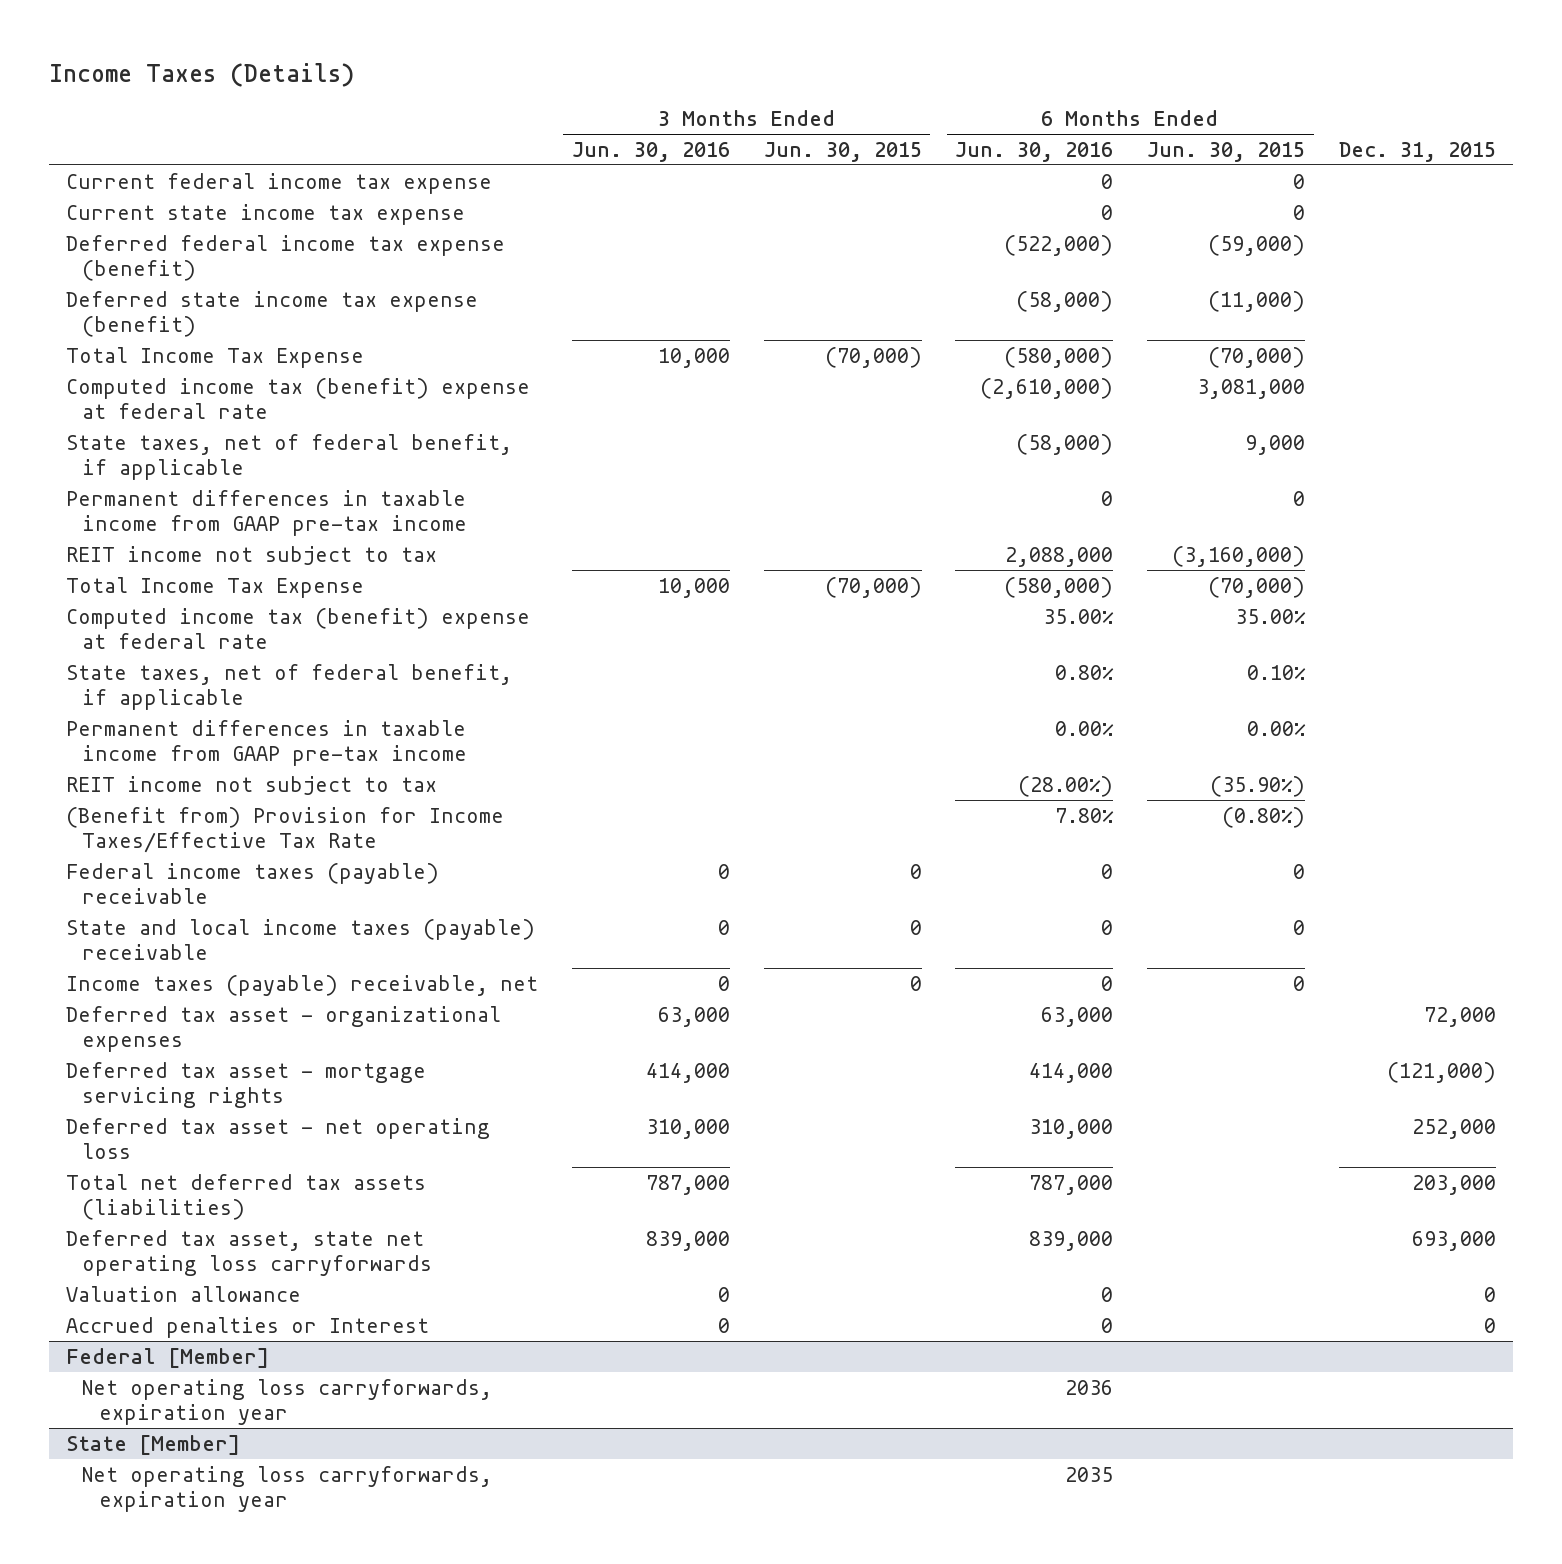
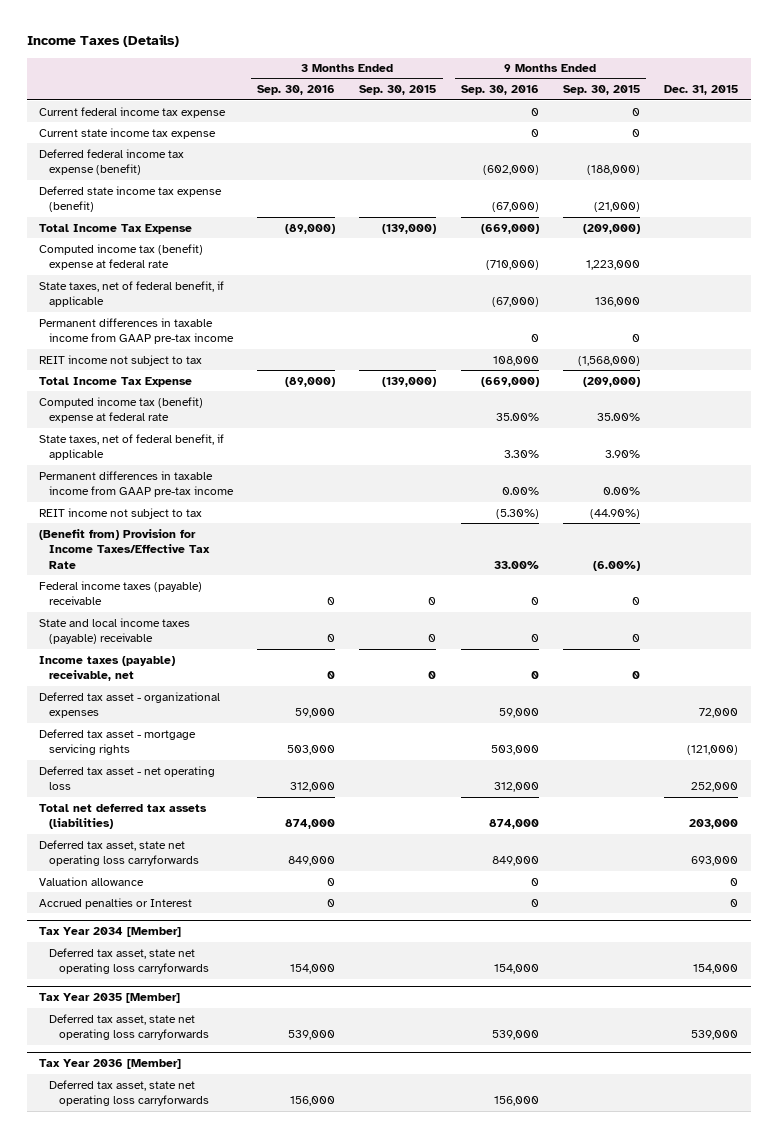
- | 3 Months Ended Jun. 30, 2016 | 3 Months Ended Jun. 30, 2015 | 6 Months Ended Jun. 30, 2016 | 6 Months Ended Jun. 30, 2015 | Dec. 31, 2015
+ | 3 Months Ended Sep. 30, 2016 | 3 Months Ended Sep. 30, 2015 | 9 Months Ended Sep. 30, 2016 | 9 Months Ended Sep. 30, 2015 | Dec. 31, 2015
- Federal [Member]
- Net operating loss carryforwards, expiration year | | | 2036 | |
- State [Member]
- Net operating loss carryforwards, expiration year | | | 2035 | |
+ Tax Year 2034 [Member]
+ Deferred tax asset, state net operating loss carryforwards | 154,000 | | 154,000 | | 154,000
+ Tax Year 2035 [Member]
+ Deferred tax asset, state net operating loss carryforwards | 539,000 | | 539,000 | | 539,000
+ Tax Year 2036 [Member]
+ Deferred tax asset, state net operating loss carryforwards | 156,000 | | 156,000 | |

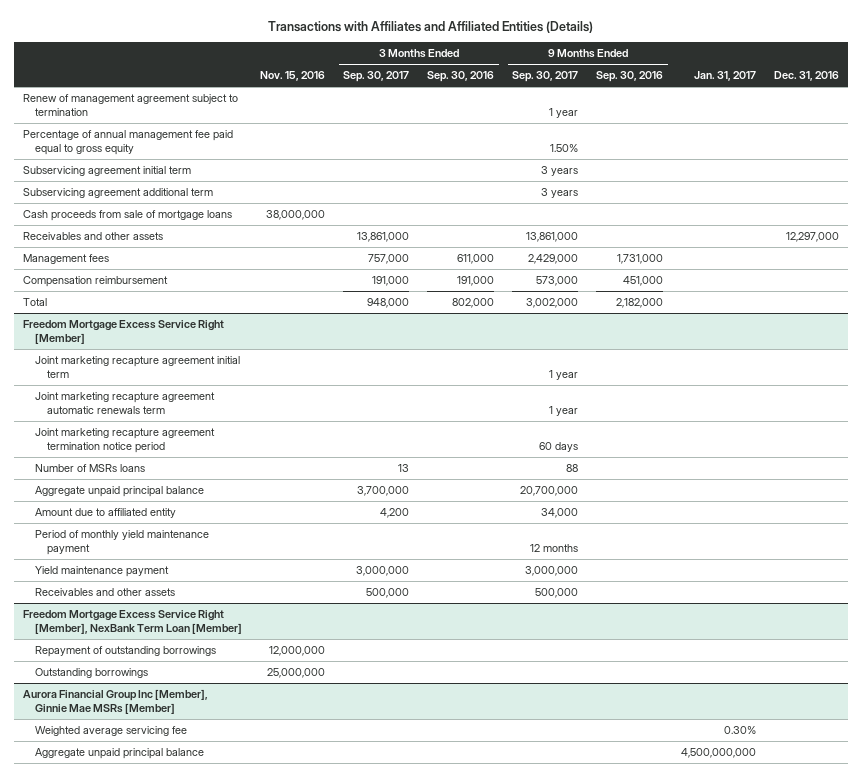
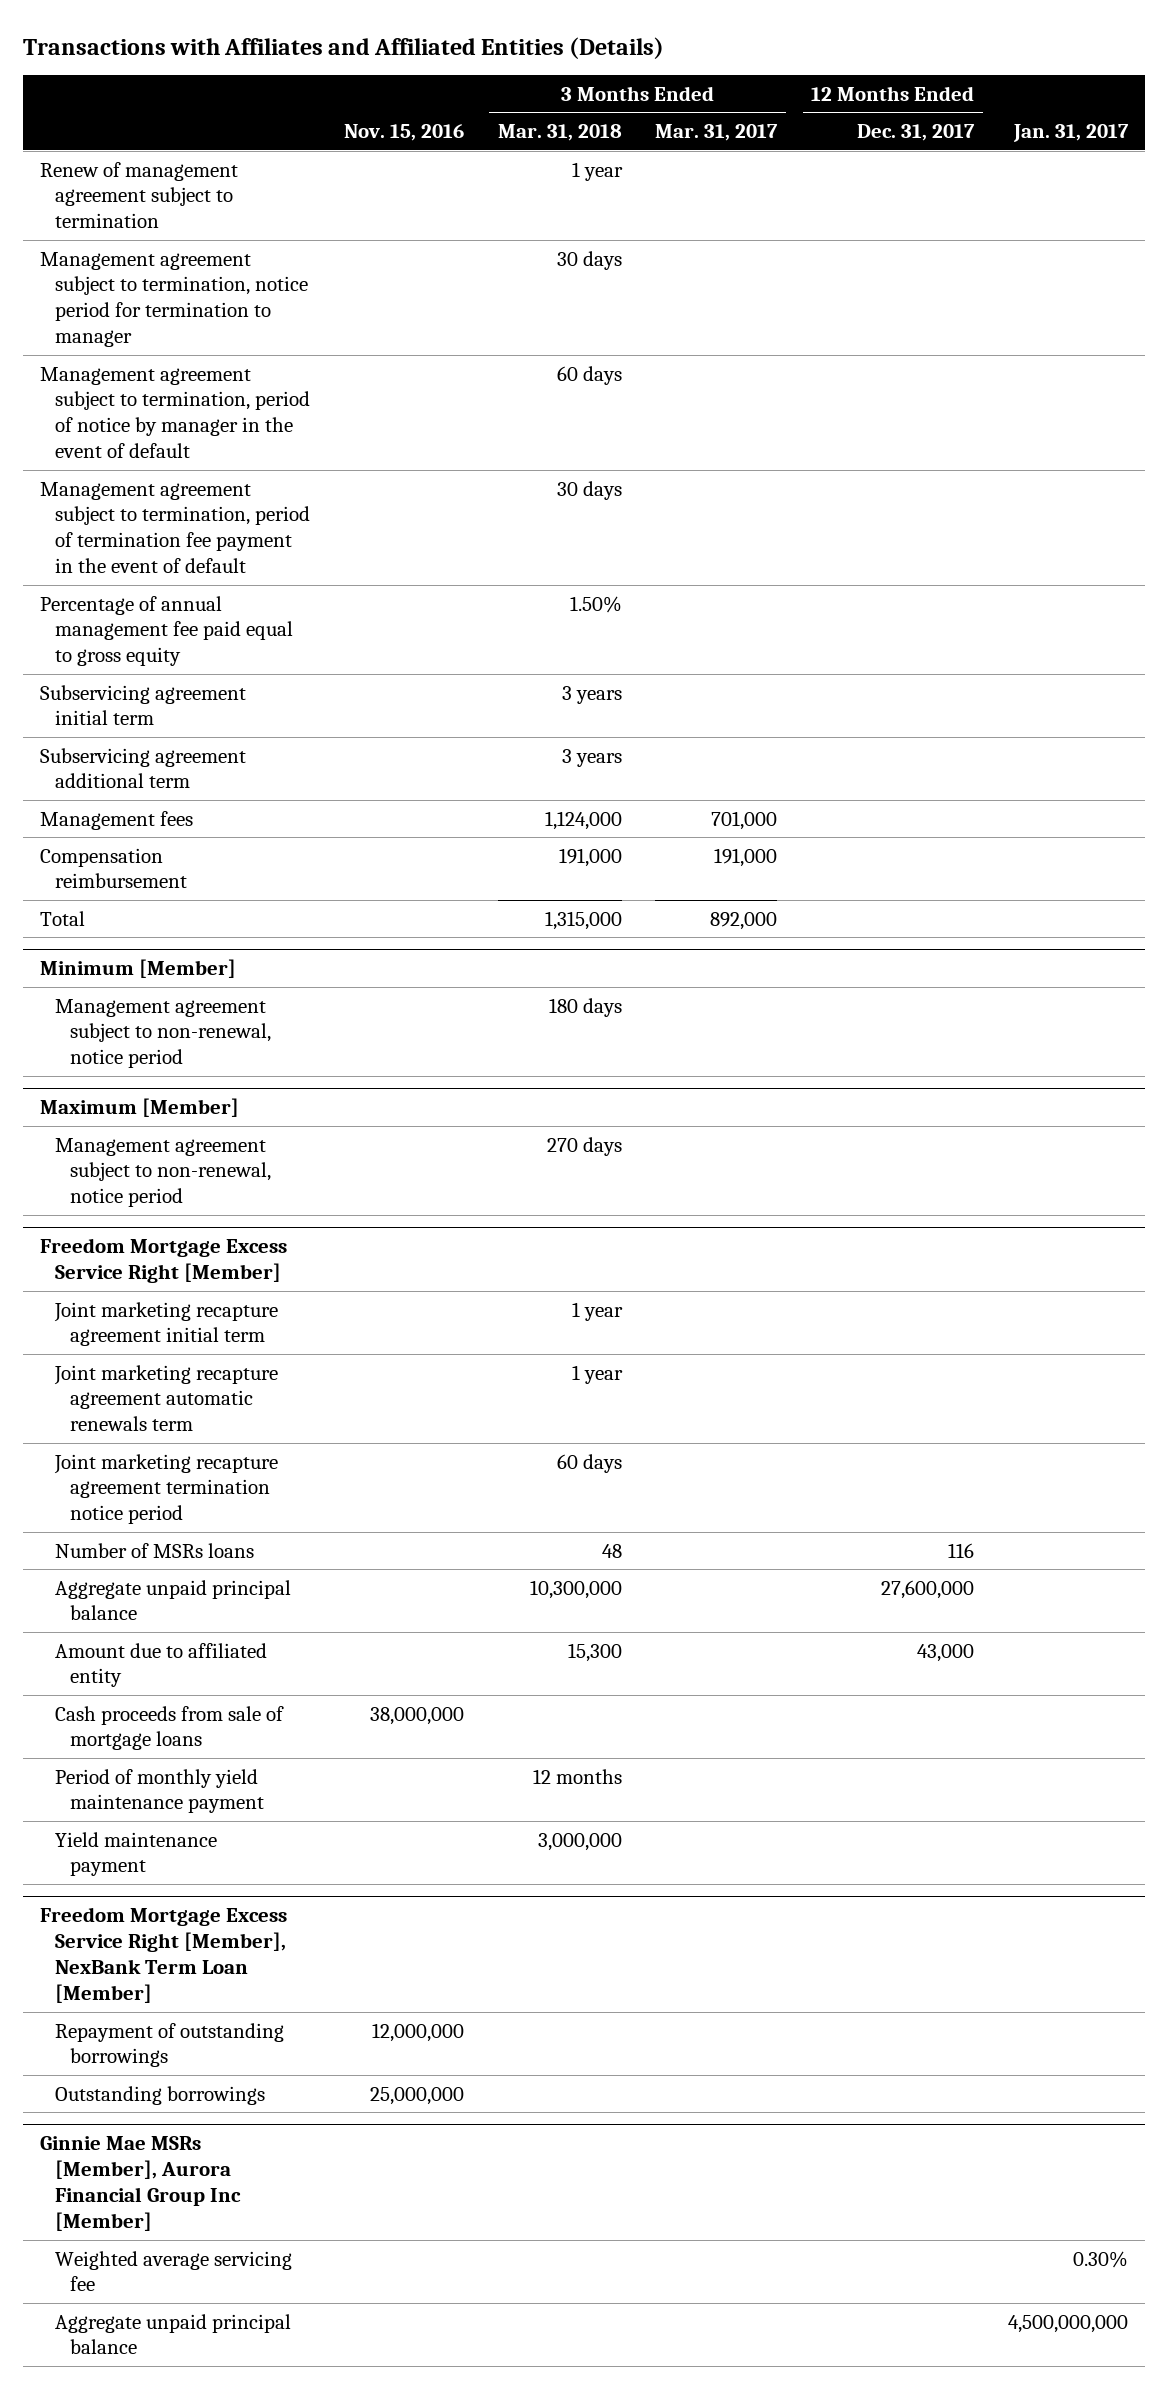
- | Nov. 15, 2016 | 3 Months Ended Sep. 30, 2017 | 3 Months Ended Sep. 30, 2016 | 9 Months Ended Sep. 30, 2017 | 9 Months Ended Sep. 30, 2016 | Jan. 31, 2017 | Dec. 31, 2016
+ | Nov. 15, 2016 | 3 Months Ended Mar. 31, 2018 | 3 Months Ended Mar. 31, 2017 | 12 Months Ended Dec. 31, 2017 | Jan. 31, 2017
+ Management agreement subject to termination, notice period for termination to manager | | 30 days | | |
+ Management agreement subject to termination, period of notice by manager in the event of default | | 60 days | | |
+ Management agreement subject to termination, period of termination fee payment in the event of default | | 30 days | | |
- Cash proceeds from sale of mortgage loans | 38,000,000 | | | | | |
- Receivables and other assets | | 13,861,000 | | 13,861,000 | | | 12,297,000
+ Minimum [Member]
+ Management agreement subject to non-renewal, notice period | | 180 days | | |
+ Maximum [Member]
+ Management agreement subject to non-renewal, notice period | | 270 days | | |
@ Freedom Mortgage Excess Service Right [Member]
+ Cash proceeds from sale of mortgage loans | 38,000,000 | | | |
- Receivables and other assets | | 500,000 | | 500,000 | | |
- Aurora Financial Group Inc [Member], Ginnie Mae MSRs [Member]
+ Ginnie Mae MSRs [Member], Aurora Financial Group Inc [Member]

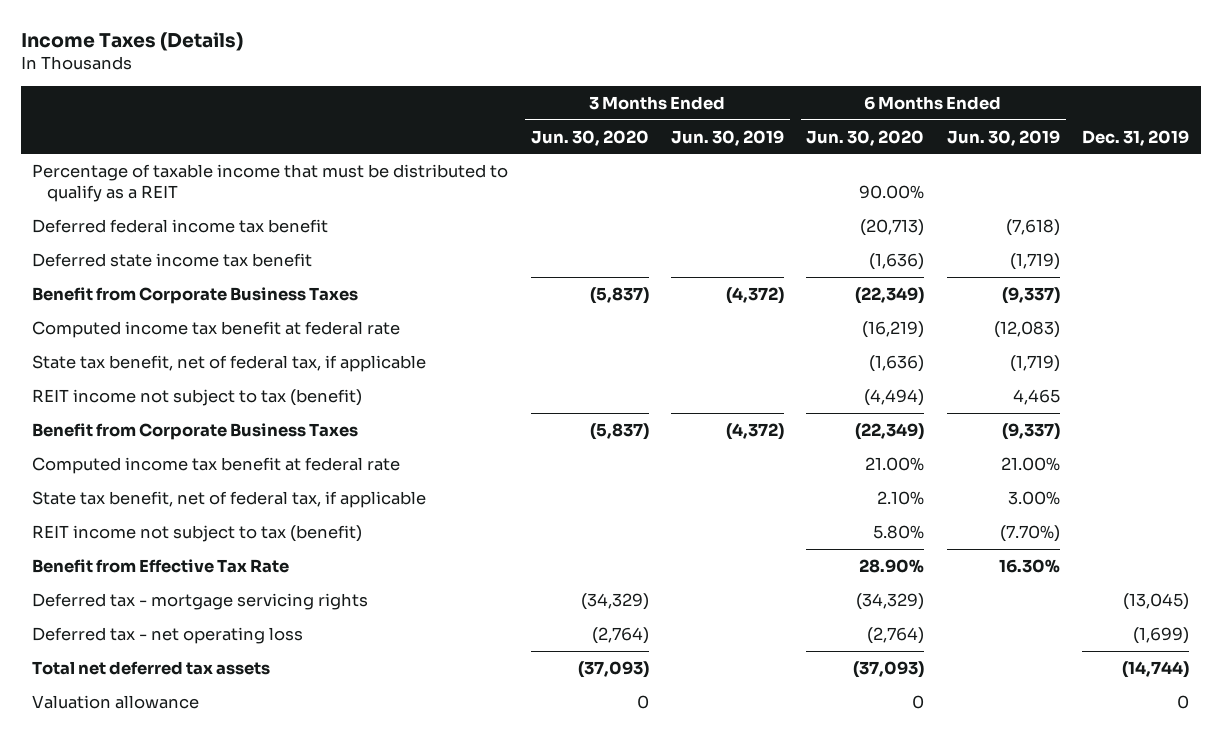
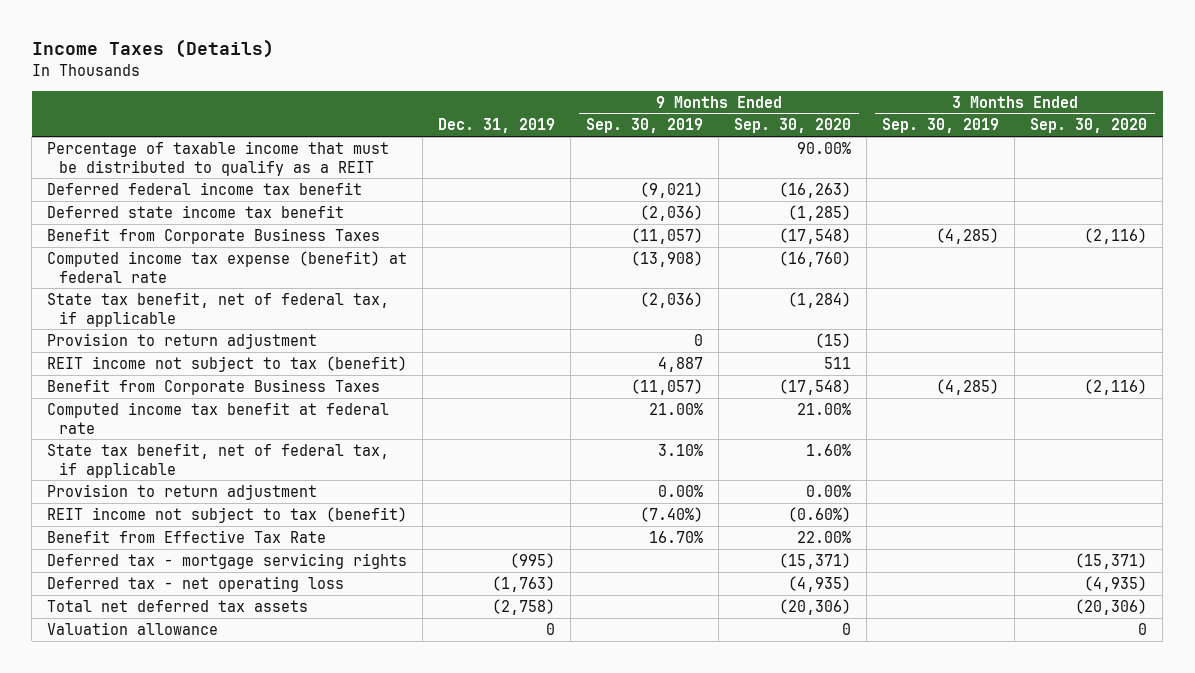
- | 3 Months Ended Jun. 30, 2020 | 3 Months Ended Jun. 30, 2019 | 6 Months Ended Jun. 30, 2020 | 6 Months Ended Jun. 30, 2019 | Dec. 31, 2019
+ | Dec. 31, 2019 | 9 Months Ended Sep. 30, 2019 | 9 Months Ended Sep. 30, 2020 | 3 Months Ended Sep. 30, 2019 | 3 Months Ended Sep. 30, 2020
- Computed income tax benefit at federal rate | | | (16,219) | (12,083) |
+ Computed income tax expense (benefit) at federal rate | | (13,908) | (16,760) | |
+ Provision to return adjustment | | 0 | (15) | |
+ Provision to return adjustment | | 0.00% | 0.00% | |
- Deferred tax - mortgage servicing rights | (34,329) | | (34,329) | | (13,045)
- Deferred tax - net operating loss | (2,764) | | (2,764) | | (1,699)
- Total net deferred tax assets | (37,093) | | (37,093) | | (14,744)
+ Deferred tax - mortgage servicing rights | (995) | | (15,371) | | (15,371)
+ Deferred tax - net operating loss | (1,763) | | (4,935) | | (4,935)
+ Total net deferred tax assets | (2,758) | | (20,306) | | (20,306)

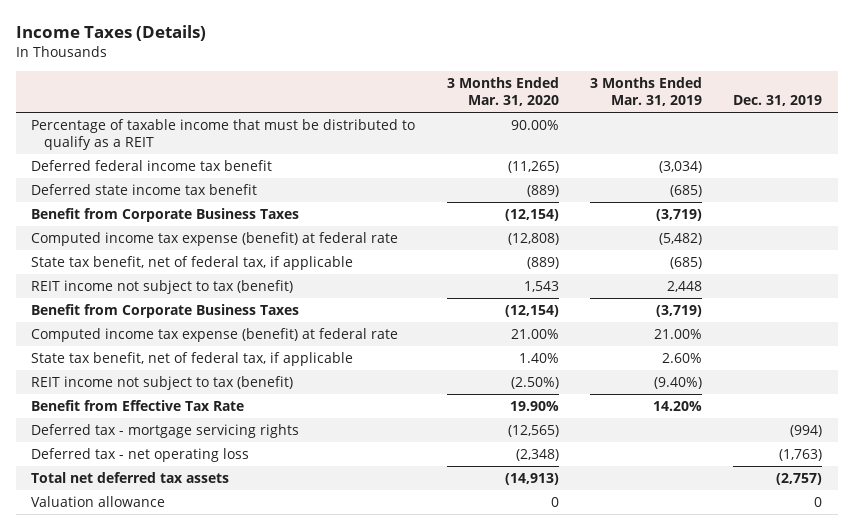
- | Dec. 31, 2019 | 9 Months Ended Sep. 30, 2019 | 9 Months Ended Sep. 30, 2020 | 3 Months Ended Sep. 30, 2019 | 3 Months Ended Sep. 30, 2020
+ | 3 Months Ended Mar. 31, 2020 | 3 Months Ended Mar. 31, 2019 | Dec. 31, 2019
- Provision to return adjustment | | 0 | (15) | |
- Computed income tax benefit at federal rate | | 21.00% | 21.00% | |
+ Computed income tax expense (benefit) at federal rate | 21.00% | 21.00% |
- Provision to return adjustment | | 0.00% | 0.00% | |
- Deferred tax - mortgage servicing rights | (995) | | (15,371) | | (15,371)
+ Deferred tax - mortgage servicing rights | (12,565) | | (994)
- Total net deferred tax assets | (2,758) | | (20,306) | | (20,306)
+ Total net deferred tax assets | (14,913) | | (2,757)

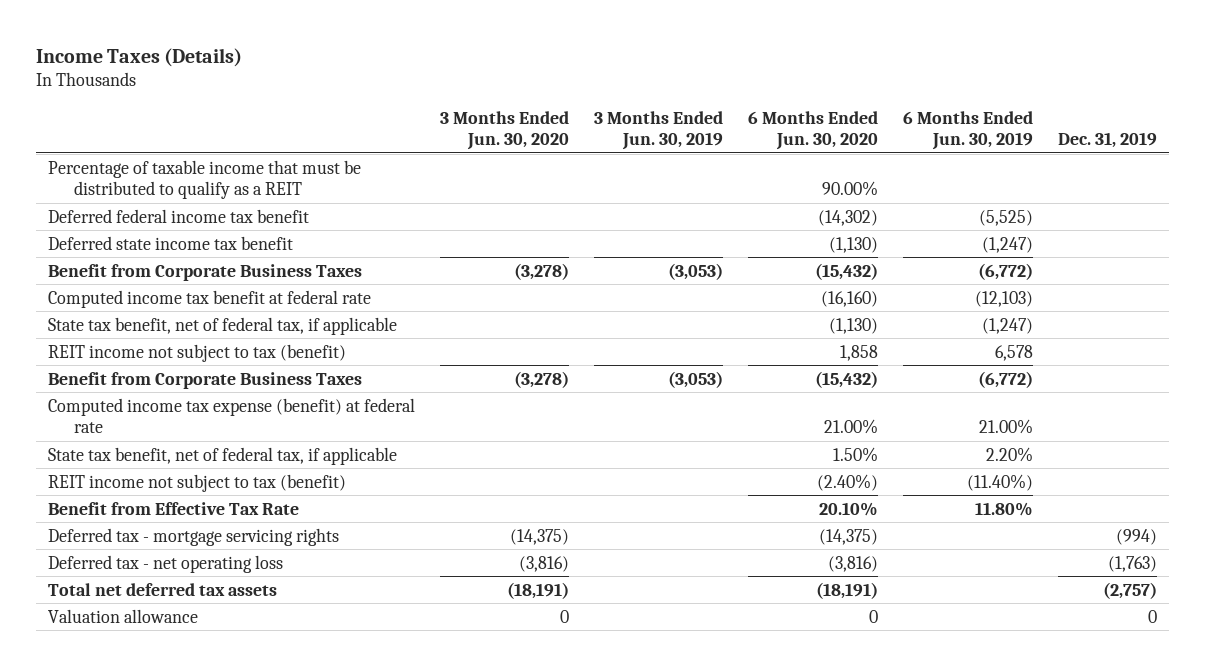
- | 3 Months Ended Mar. 31, 2020 | 3 Months Ended Mar. 31, 2019 | Dec. 31, 2019
+ | 3 Months Ended Jun. 30, 2020 | 3 Months Ended Jun. 30, 2019 | 6 Months Ended Jun. 30, 2020 | 6 Months Ended Jun. 30, 2019 | Dec. 31, 2019
- Computed income tax expense (benefit) at federal rate | (12,808) | (5,482) |
+ Computed income tax benefit at federal rate | | | (16,160) | (12,103) |

